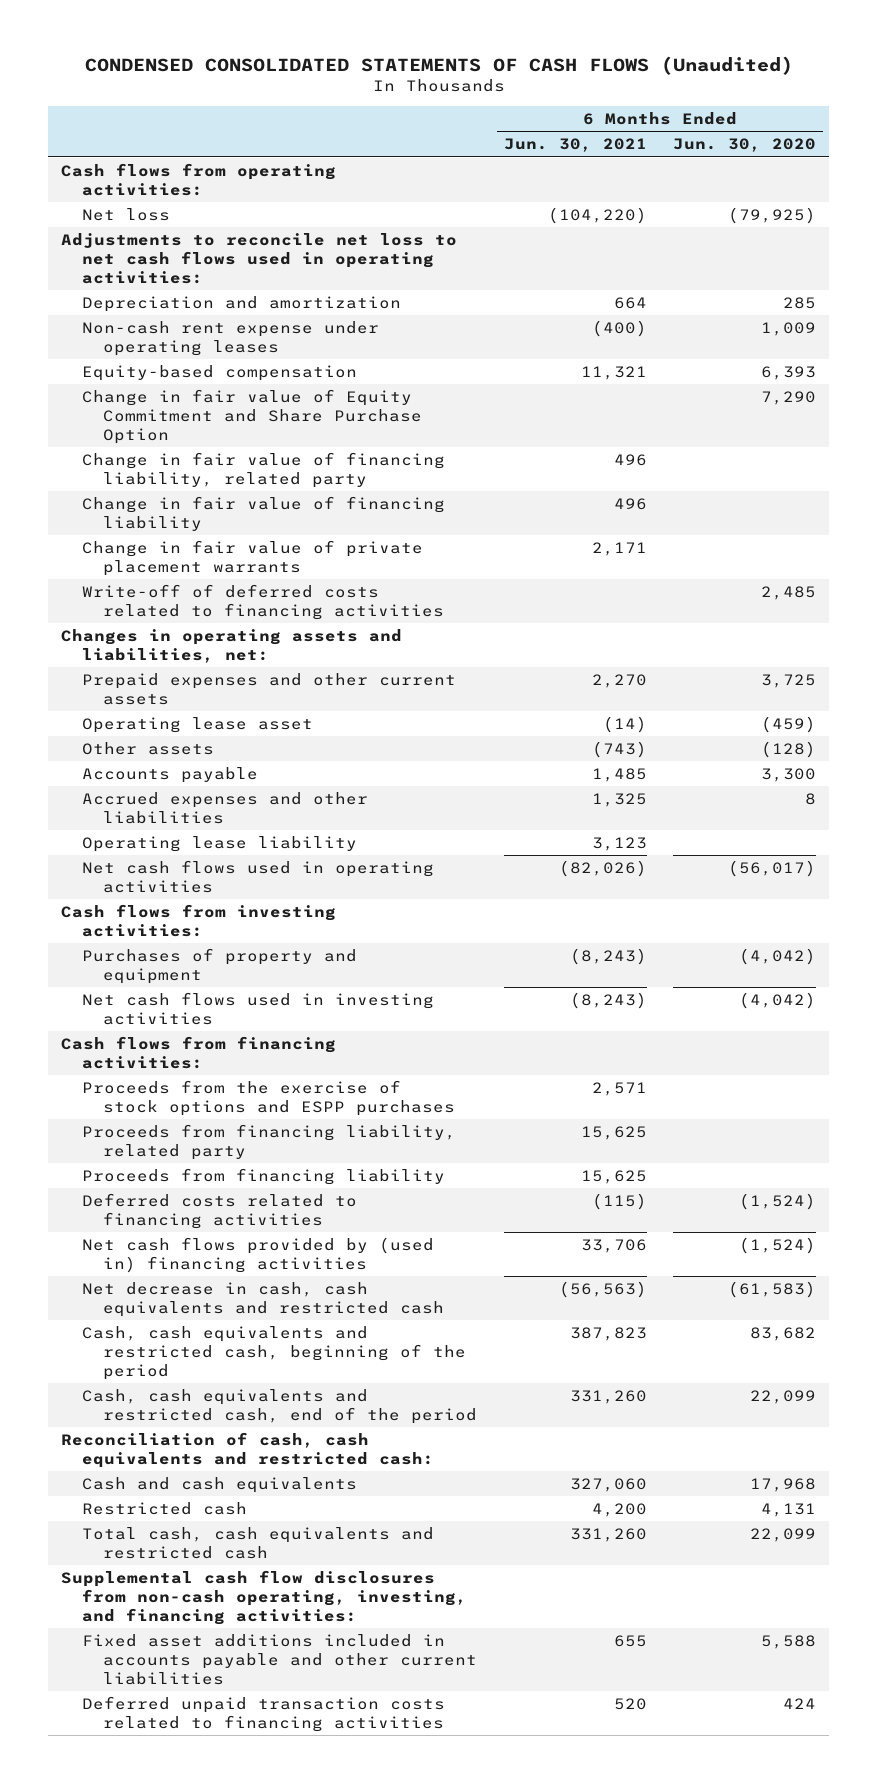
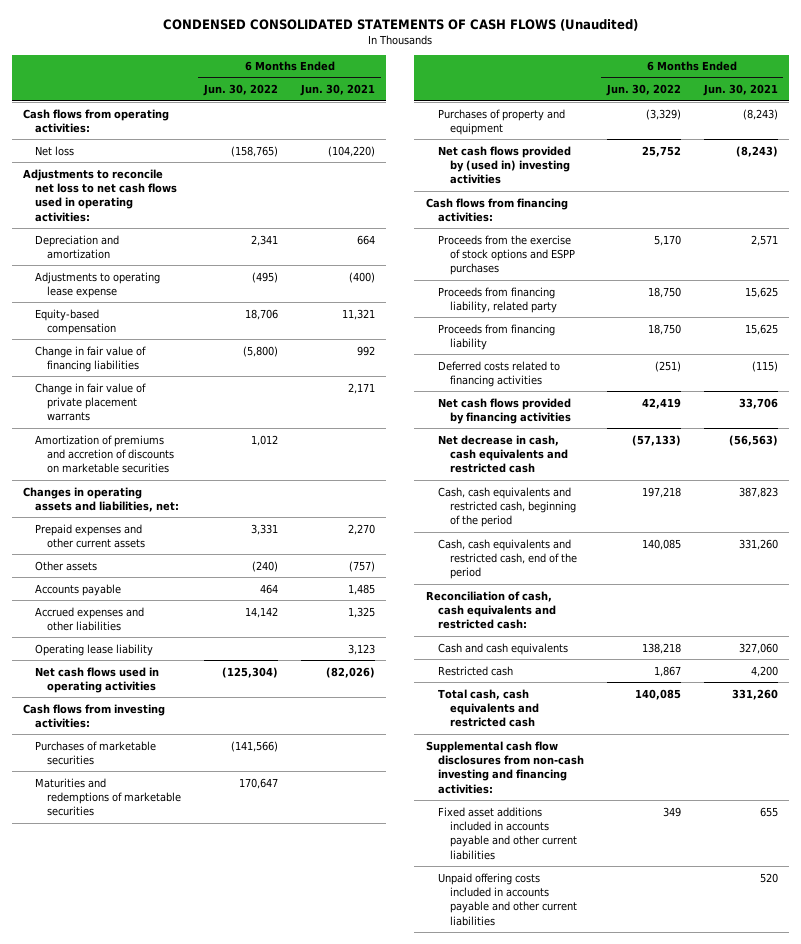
- | 6 Months Ended Jun. 30, 2021 | 6 Months Ended Jun. 30, 2020
+ | 6 Months Ended Jun. 30, 2022 | 6 Months Ended Jun. 30, 2021
- Non-cash rent expense under operating leases | (400) | 1,009
+ Adjustments to operating lease expense | (495) | (400)
- Change in fair value of Equity Commitment and Share Purchase Option | | 7,290
- Change in fair value of financing liability, related party | 496 |
- Change in fair value of financing liability | 496 |
+ Change in fair value of financing liabilities | (5,800) | 992
- Write-off of deferred costs related to financing activities | | 2,485
+ Amortization of premiums and accretion of discounts on marketable securities | 1,012 |
- Operating lease asset | (14) | (459)
- Other assets | (743) | (128)
+ Other assets | (240) | (757)
+ Purchases of marketable securities | (141,566) |
+ Maturities and redemptions of marketable securities | 170,647 |
- Net cash flows used in investing activities | (8,243) | (4,042)
+ Net cash flows provided by (used in) investing activities | 25,752 | (8,243)
- Net cash flows provided by (used in) financing activities | 33,706 | (1,524)
+ Net cash flows provided by financing activities | 42,419 | 33,706
- Supplemental cash flow disclosures from non-cash operating, investing, and financing activities:
+ Supplemental cash flow disclosures from non-cash investing and financing activities:
- Deferred unpaid transaction costs related to financing activities | 520 | 424
+ Unpaid offering costs included in accounts payable and other current liabilities | | 520

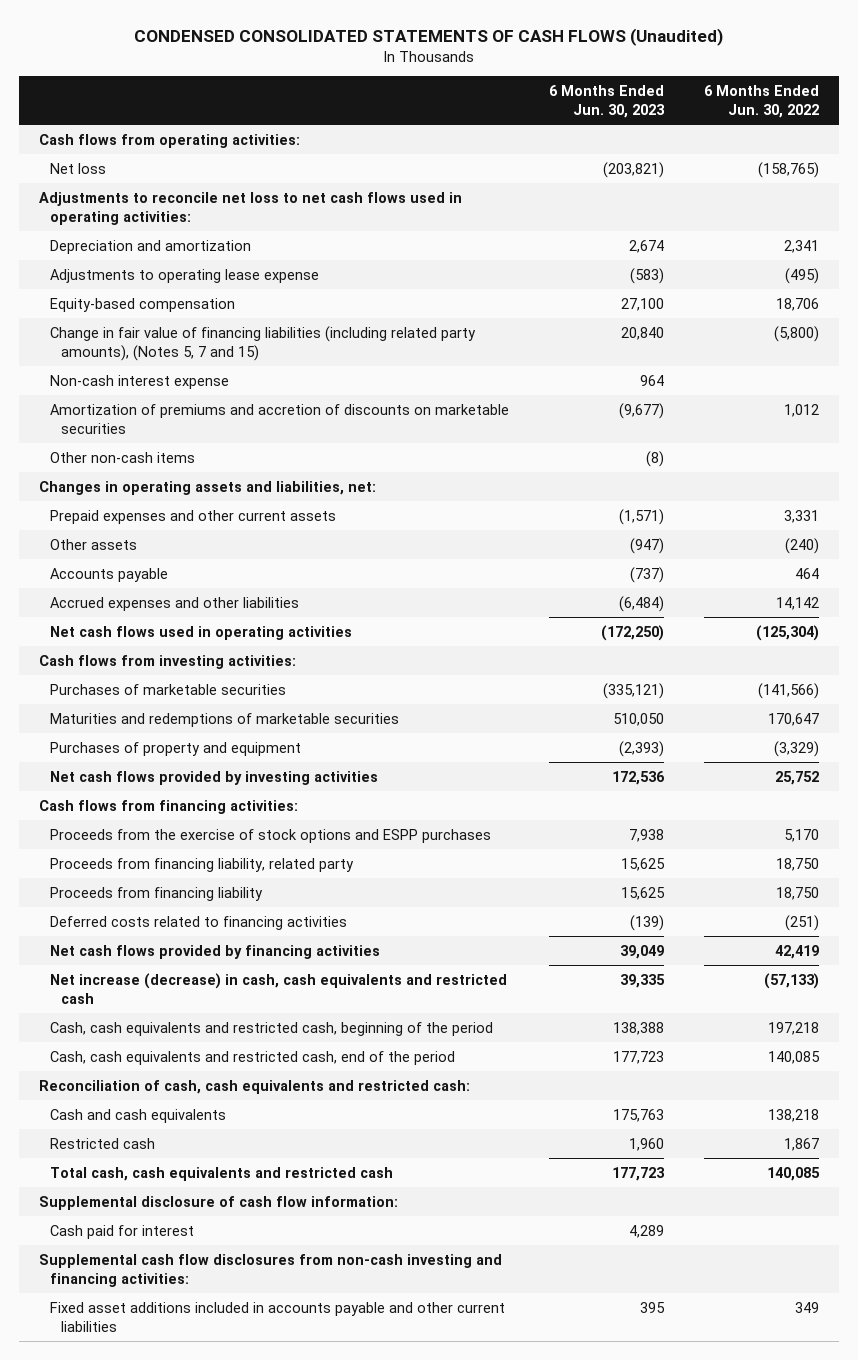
- | 6 Months Ended Jun. 30, 2022 | 6 Months Ended Jun. 30, 2021
+ | 6 Months Ended Jun. 30, 2023 | 6 Months Ended Jun. 30, 2022
- Change in fair value of financing liabilities | (5,800) | 992
- Change in fair value of private placement warrants | | 2,171
+ Change in fair value of financing liabilities (including related party amounts), (Notes 5, 7 and 15) | 20,840 | (5,800)
+ Non-cash interest expense | 964 |
+ Other non-cash items | (8) |
- Operating lease liability | | 3,123
- Net cash flows provided by (used in) investing activities | 25,752 | (8,243)
+ Net cash flows provided by investing activities | 172,536 | 25,752
- Net decrease in cash, cash equivalents and restricted cash | (57,133) | (56,563)
+ Net increase (decrease) in cash, cash equivalents and restricted cash | 39,335 | (57,133)
+ Supplemental disclosure of cash flow information:
+ Cash paid for interest | 4,289 |
- Unpaid offering costs included in accounts payable and other current liabilities | | 520

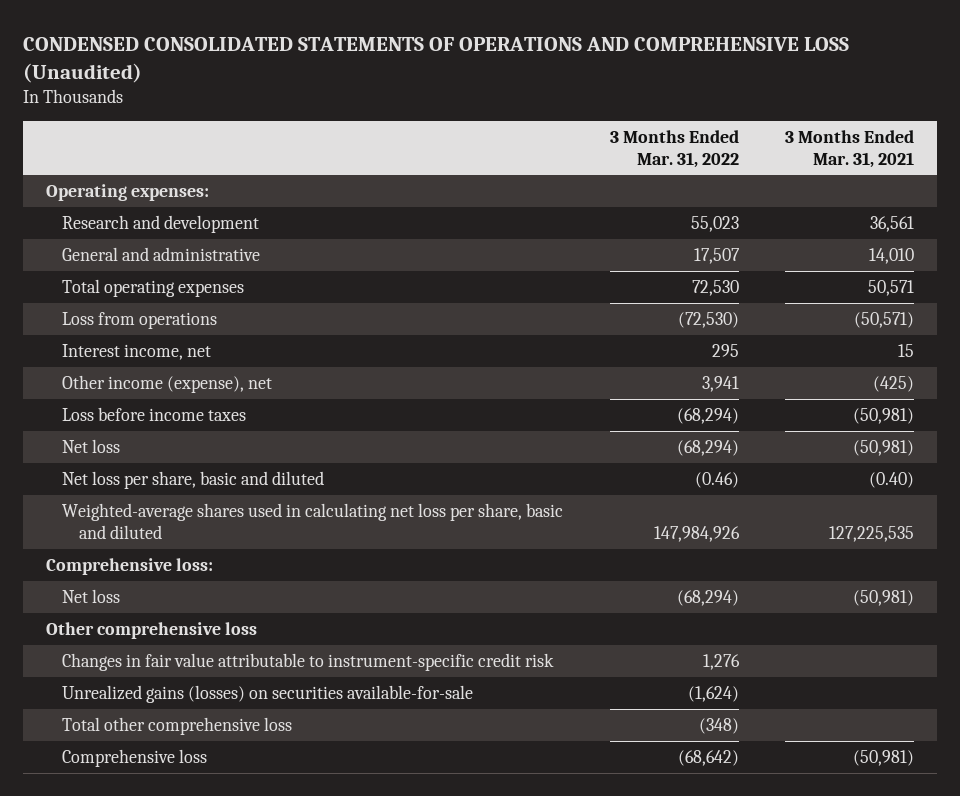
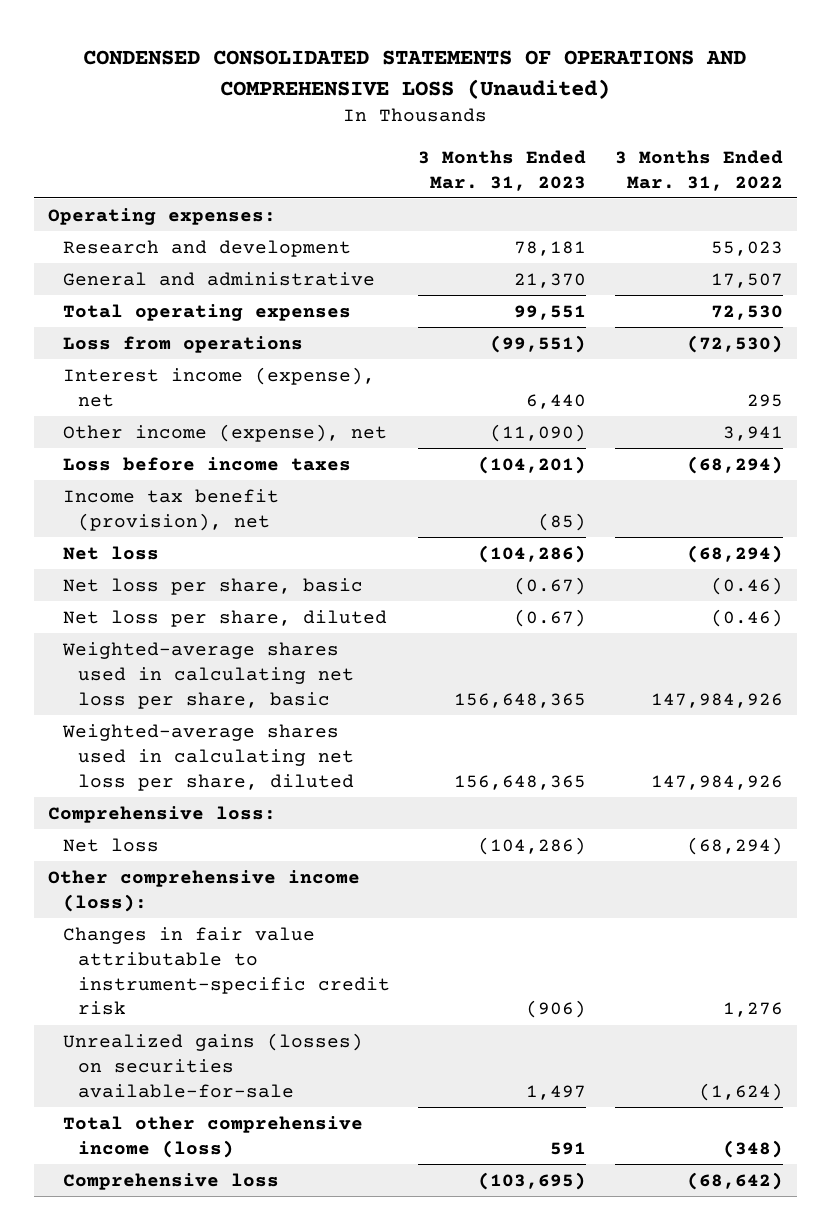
- | 3 Months Ended Mar. 31, 2022 | 3 Months Ended Mar. 31, 2021
+ | 3 Months Ended Mar. 31, 2023 | 3 Months Ended Mar. 31, 2022
- Interest income, net | 295 | 15
+ Interest income (expense), net | 6,440 | 295
+ Income tax benefit (provision), net | (85) |
- Net loss per share, basic and diluted | (0.46) | (0.40)
- Weighted-average shares used in calculating net loss per share, basic and diluted | 147,984,926 | 127,225,535
+ Net loss per share, basic | (0.67) | (0.46)
+ Net loss per share, diluted | (0.67) | (0.46)
+ Weighted-average shares used in calculating net loss per share, basic | 156,648,365 | 147,984,926
+ Weighted-average shares used in calculating net loss per share, diluted | 156,648,365 | 147,984,926
- Other comprehensive loss
+ Other comprehensive income (loss):
- Total other comprehensive loss | (348) |
+ Total other comprehensive income (loss) | 591 | (348)

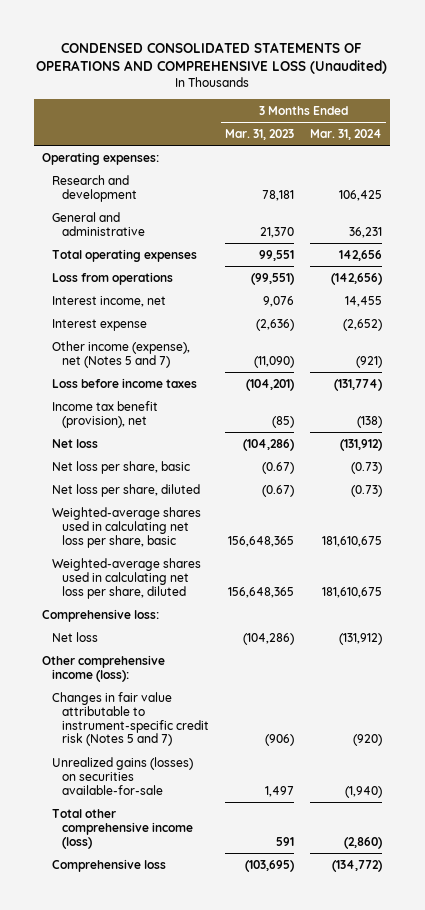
- | 3 Months Ended Mar. 31, 2023 | 3 Months Ended Mar. 31, 2022
+ | 3 Months Ended Mar. 31, 2023 | 3 Months Ended Mar. 31, 2024
- Interest income (expense), net | 6,440 | 295
- Other income (expense), net | (11,090) | 3,941
+ Interest income, net | 9,076 | 14,455
+ Interest expense | (2,636) | (2,652)
+ Other income (expense), net (Notes 5 and 7) | (11,090) | (921)
- Changes in fair value attributable to instrument-specific credit risk | (906) | 1,276
+ Changes in fair value attributable to instrument-specific credit risk (Notes 5 and 7) | (906) | (920)

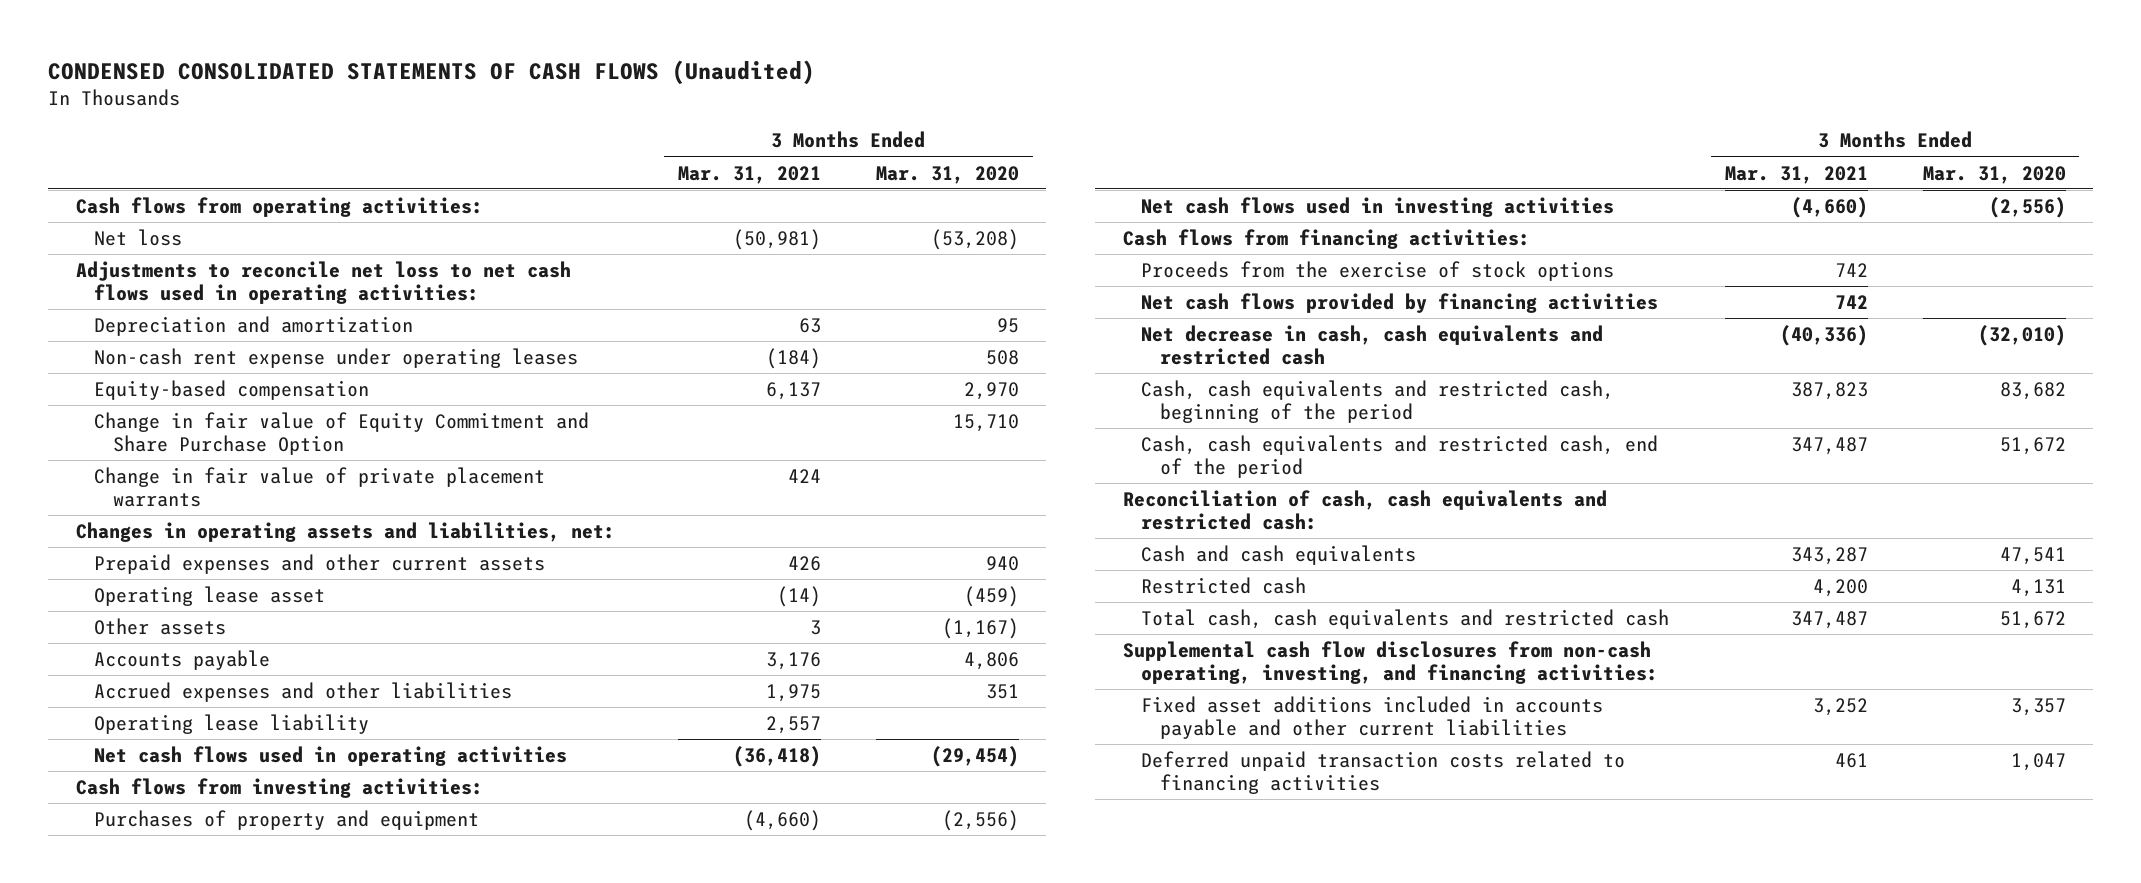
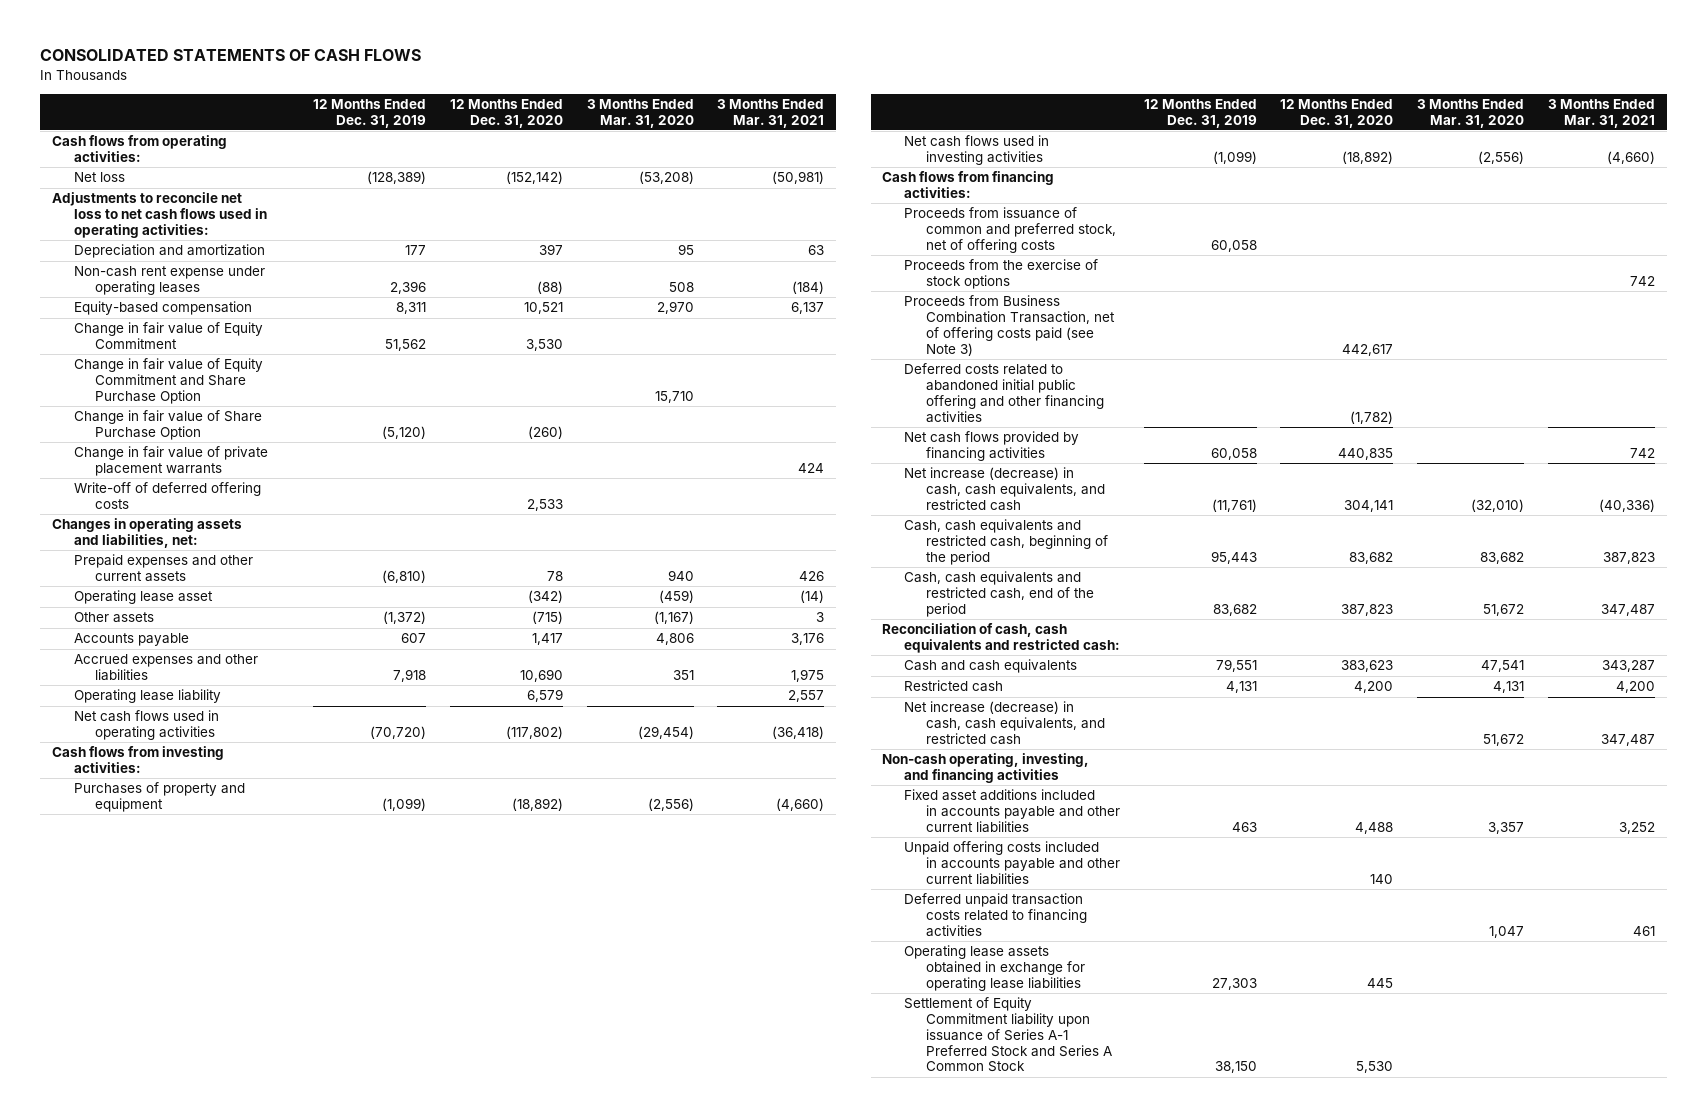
- CONDENSED CONSOLIDATED STATEMENTS OF CASH FLOWS (Unaudited)
+ CONSOLIDATED STATEMENTS OF CASH FLOWS
- | 3 Months Ended Mar. 31, 2021 | 3 Months Ended Mar. 31, 2020
+ | 12 Months Ended Dec. 31, 2019 | 12 Months Ended Dec. 31, 2020 | 3 Months Ended Mar. 31, 2020 | 3 Months Ended Mar. 31, 2021
+ Change in fair value of Equity Commitment | 51,562 | 3,530 | |
+ Change in fair value of Share Purchase Option | (5,120) | (260) | |
+ Write-off of deferred offering costs | | 2,533 | |
+ Proceeds from issuance of common and preferred stock, net of offering costs | 60,058 | | |
+ Proceeds from Business Combination Transaction, net of offering costs paid (see Note 3) | | 442,617 | |
+ Deferred costs related to abandoned initial public offering and other financing activities | | (1,782) | |
- Net decrease in cash, cash equivalents and restricted cash | (40,336) | (32,010)
+ Net increase (decrease) in cash, cash equivalents, and restricted cash | (11,761) | 304,141 | (32,010) | (40,336)
- Total cash, cash equivalents and restricted cash | 347,487 | 51,672
- Supplemental cash flow disclosures from non-cash operating, investing, and financing activities:
+ Net increase (decrease) in cash, cash equivalents, and restricted cash | | | 51,672 | 347,487
+ Non-cash operating, investing, and financing activities
+ Unpaid offering costs included in accounts payable and other current liabilities | | 140 | |
+ Operating lease assets obtained in exchange for operating lease liabilities | 27,303 | 445 | |
+ Settlement of Equity Commitment liability upon issuance of Series A-1 Preferred Stock and Series A Common Stock | 38,150 | 5,530 | |

